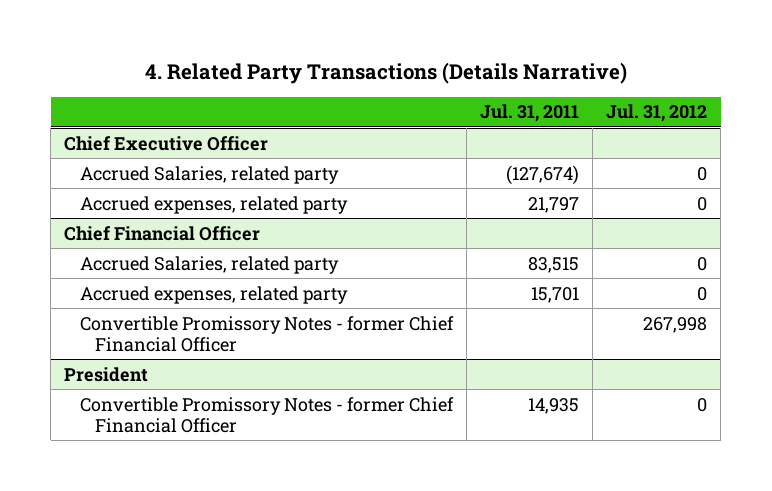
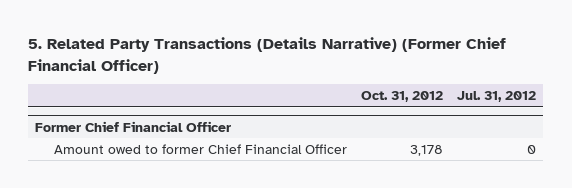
- 4. Related Party Transactions (Details Narrative)
+ 5. Related Party Transactions (Details Narrative) (Former Chief Financial Officer)
- | Jul. 31, 2011 | Jul. 31, 2012
+ | Oct. 31, 2012 | Jul. 31, 2012
- Chief Executive Officer
- Accrued Salaries, related party | (127,674) | 0
- Accrued expenses, related party | 21,797 | 0
- Chief Financial Officer
- Accrued Salaries, related party | 83,515 | 0
- Accrued expenses, related party | 15,701 | 0
- Convertible Promissory Notes - former Chief Financial Officer | | 267,998
- President
- Convertible Promissory Notes - former Chief Financial Officer | 14,935 | 0
+ Former Chief Financial Officer
+ Amount owed to former Chief Financial Officer | 3,178 | 0

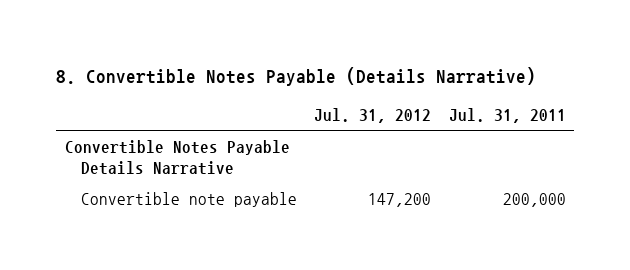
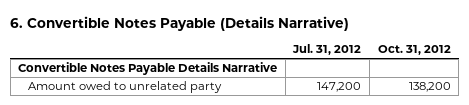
- 8. Convertible Notes Payable (Details Narrative)
+ 6. Convertible Notes Payable (Details Narrative)
- | Jul. 31, 2012 | Jul. 31, 2011
+ | Jul. 31, 2012 | Oct. 31, 2012
- Convertible note payable | 147,200 | 200,000
+ Amount owed to unrelated party | 147,200 | 138,200

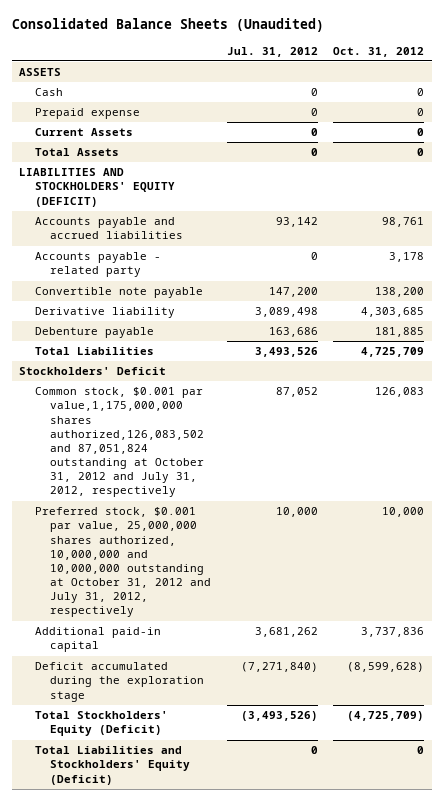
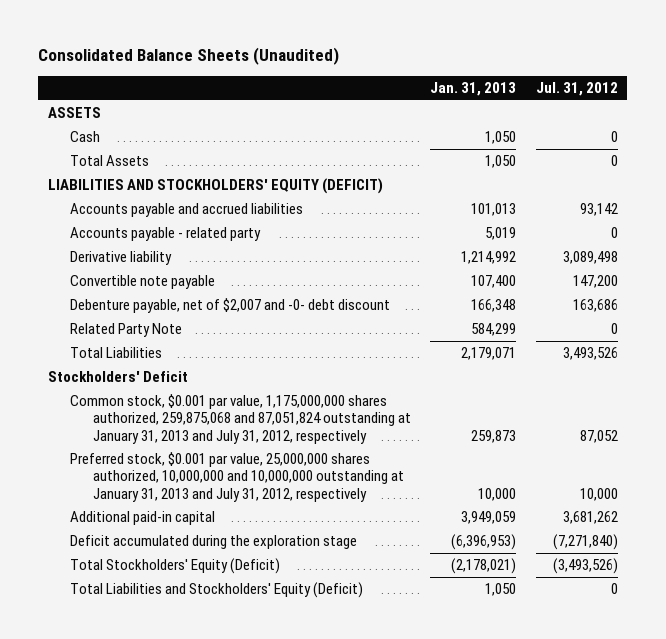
- | Jul. 31, 2012 | Oct. 31, 2012
+ | Jan. 31, 2013 | Jul. 31, 2012
- Prepaid expense | 0 | 0
- Current Assets | 0 | 0
- Debenture payable | 163,686 | 181,885
moved down: Convertible note payable | 107,400 | 147,200
+ Debenture payable, net of $2,007 and -0- debt discount | 166,348 | 163,686
+ Related Party Note | 584,299 | 0
- Common stock, $0.001 par value,1,175,000,000 shares authorized,126,083,502 and 87,051,824 outstanding at October 31, 2012 and July 31, 2012, respectively | 87,052 | 126,083
- Preferred stock, $0.001 par value, 25,000,000 shares authorized, 10,000,000 and 10,000,000 outstanding at October 31, 2012 and July 31, 2012, respectively | 10,000 | 10,000
+ Common stock, $0.001 par value, 1,175,000,000 shares authorized, 259,875,068 and 87,051,824 outstanding at January 31, 2013 and July 31, 2012, respectively | 259,873 | 87,052
+ Preferred stock, $0.001 par value, 25,000,000 shares authorized, 10,000,000 and 10,000,000 outstanding at January 31, 2013 and July 31, 2012, respectively | 10,000 | 10,000

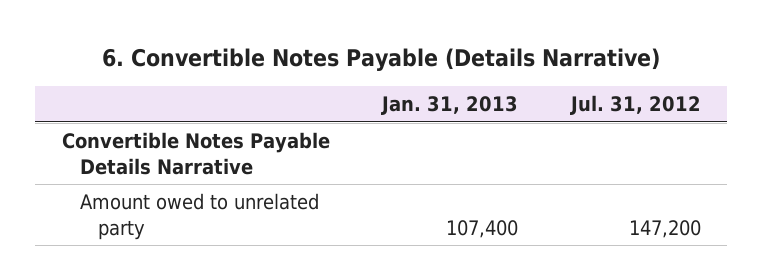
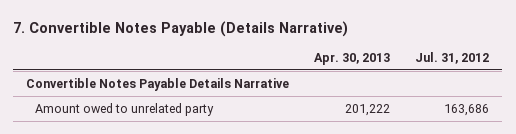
- 6. Convertible Notes Payable (Details Narrative)
+ 7. Convertible Notes Payable (Details Narrative)
- | Jan. 31, 2013 | Jul. 31, 2012
+ | Apr. 30, 2013 | Jul. 31, 2012
- Amount owed to unrelated party | 107,400 | 147,200
+ Amount owed to unrelated party | 201,222 | 163,686

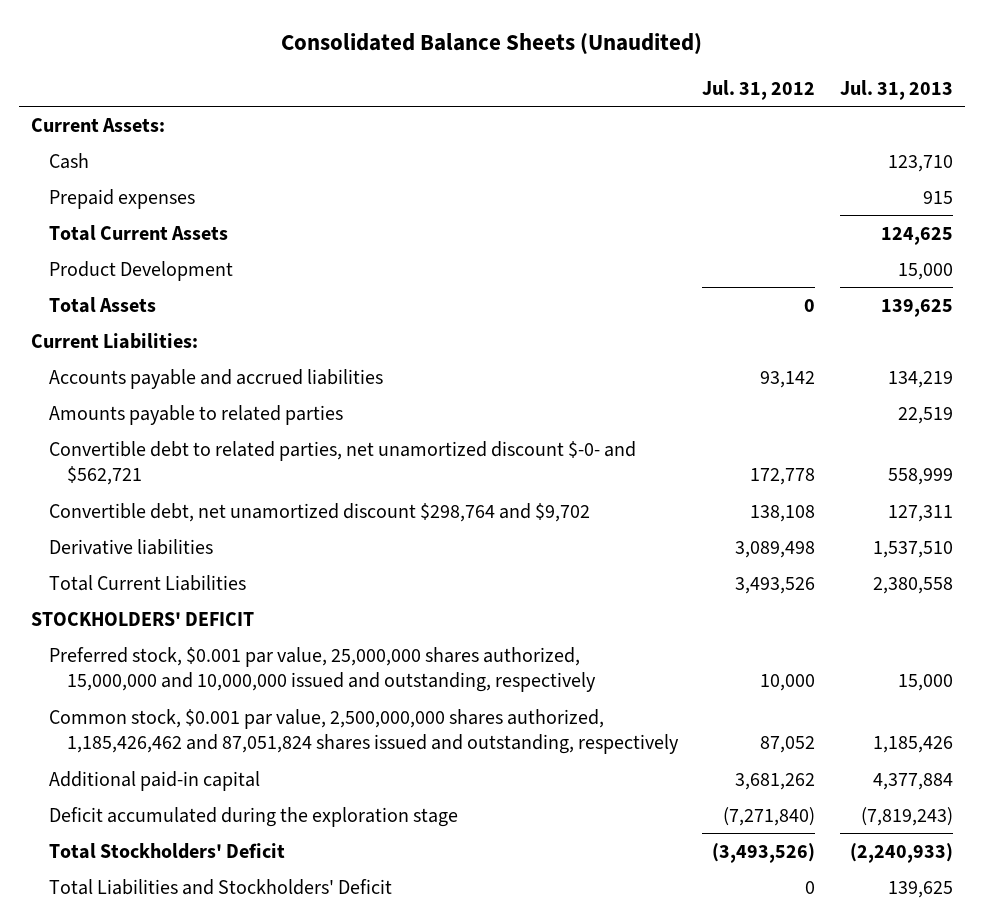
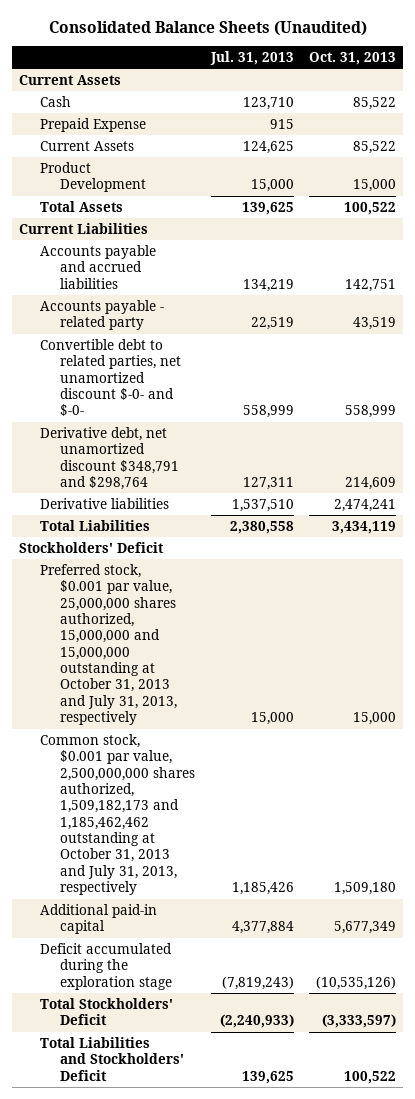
- | Jul. 31, 2012 | Jul. 31, 2013
+ | Jul. 31, 2013 | Oct. 31, 2013
- Current Assets:
+ Current Assets
- Prepaid expenses | | 915
- Total Current Assets | | 124,625
+ Prepaid Expense | 915 |
+ Current Assets | 124,625 | 85,522
- Current Liabilities:
+ Current Liabilities
- Amounts payable to related parties | | 22,519
- Convertible debt to related parties, net unamortized discount $-0- and $562,721 | 172,778 | 558,999
- Convertible debt, net unamortized discount $298,764 and $9,702 | 138,108 | 127,311
+ Accounts payable - related party | 22,519 | 43,519
+ Convertible debt to related parties, net unamortized discount $-0- and $-0- | 558,999 | 558,999
+ Derivative debt, net unamortized discount $348,791 and $298,764 | 127,311 | 214,609
- Total Current Liabilities | 3,493,526 | 2,380,558
- STOCKHOLDERS' DEFICIT
- Preferred stock, $0.001 par value, 25,000,000 shares authorized, 15,000,000 and 10,000,000 issued and outstanding, respectively | 10,000 | 15,000
- Common stock, $0.001 par value, 2,500,000,000 shares authorized, 1,185,426,462 and 87,051,824 shares issued and outstanding, respectively | 87,052 | 1,185,426
+ Total Liabilities | 2,380,558 | 3,434,119
+ Stockholders' Deficit
+ Preferred stock, $0.001 par value, 25,000,000 shares authorized, 15,000,000 and 15,000,000 outstanding at October 31, 2013 and July 31, 2013, respectively | 15,000 | 15,000
+ Common stock, $0.001 par value, 2,500,000,000 shares authorized, 1,509,182,173 and 1,185,462,462 outstanding at October 31, 2013 and July 31, 2013, respectively | 1,185,426 | 1,509,180

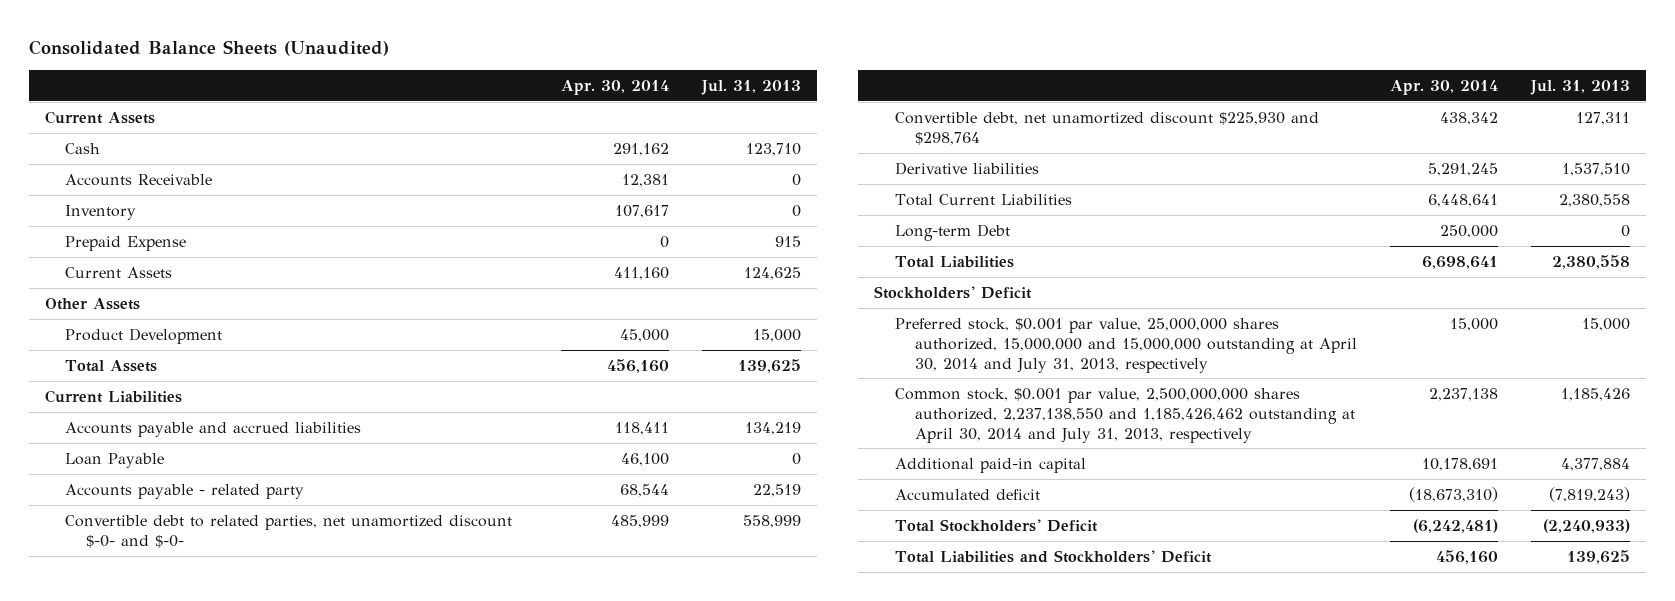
- | Jul. 31, 2013 | Oct. 31, 2013
+ | Apr. 30, 2014 | Jul. 31, 2013
+ Accounts Receivable | 12,381 | 0
+ Inventory | 107,617 | 0
+ Other Assets
+ Loan Payable | 46,100 | 0
- Derivative debt, net unamortized discount $348,791 and $298,764 | 127,311 | 214,609
+ Convertible debt, net unamortized discount $225,930 and $298,764 | 438,342 | 127,311
+ Total Current Liabilities | 6,448,641 | 2,380,558
+ Long-term Debt | 250,000 | 0
- Preferred stock, $0.001 par value, 25,000,000 shares authorized, 15,000,000 and 15,000,000 outstanding at October 31, 2013 and July 31, 2013, respectively | 15,000 | 15,000
- Common stock, $0.001 par value, 2,500,000,000 shares authorized, 1,509,182,173 and 1,185,462,462 outstanding at October 31, 2013 and July 31, 2013, respectively | 1,185,426 | 1,509,180
+ Preferred stock, $0.001 par value, 25,000,000 shares authorized, 15,000,000 and 15,000,000 outstanding at April 30, 2014 and July 31, 2013, respectively | 15,000 | 15,000
+ Common stock, $0.001 par value, 2,500,000,000 shares authorized, 2,237,138,550 and 1,185,426,462 outstanding at April 30, 2014 and July 31, 2013, respectively | 2,237,138 | 1,185,426
- Deficit accumulated during the exploration stage | (7,819,243) | (10,535,126)
+ Accumulated deficit | (18,673,310) | (7,819,243)

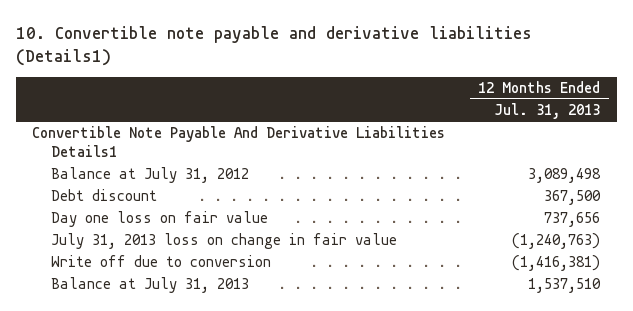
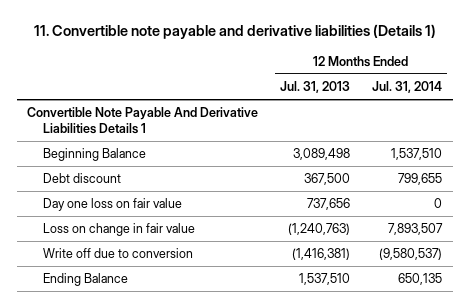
- 10. Convertible note payable and derivative liabilities (Details1)
+ 11. Convertible note payable and derivative liabilities (Details 1)
- | 12 Months Ended Jul. 31, 2013
+ | 12 Months Ended Jul. 31, 2013 | 12 Months Ended Jul. 31, 2014
- Convertible Note Payable And Derivative Liabilities Details1
- Balance at July 31, 2012 | 3,089,498
+ Convertible Note Payable And Derivative Liabilities Details 1
+ Beginning Balance | 3,089,498 | 1,537,510
- July 31, 2013 loss on change in fair value | (1,240,763)
+ Loss on change in fair value | (1,240,763) | 7,893,507
- Balance at July 31, 2013 | 1,537,510
+ Ending Balance | 1,537,510 | 650,135

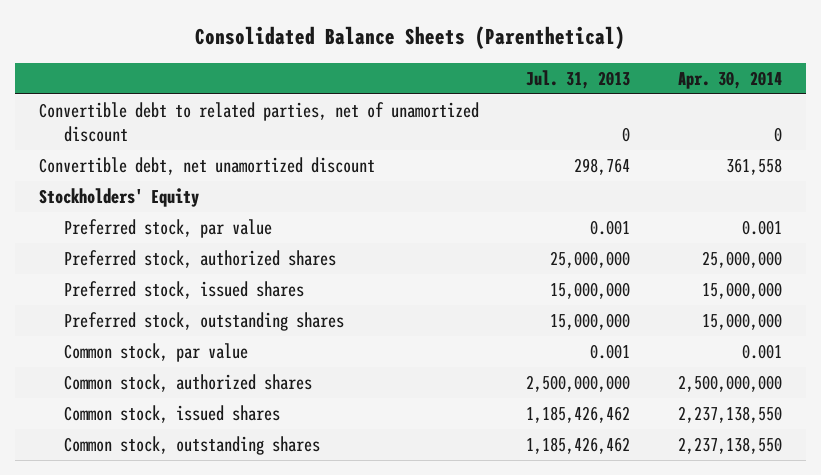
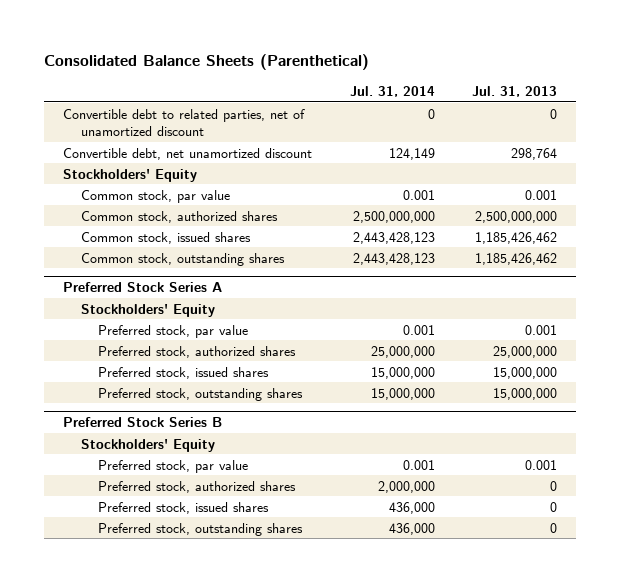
- | Jul. 31, 2013 | Apr. 30, 2014
+ | Jul. 31, 2014 | Jul. 31, 2013
- Preferred stock, par value | 0.001 | 0.001
- Preferred stock, authorized shares | 25,000,000 | 25,000,000
- Preferred stock, issued shares | 15,000,000 | 15,000,000
- Preferred stock, outstanding shares | 15,000,000 | 15,000,000
+ Preferred Stock Series A
+ Stockholders' Equity
+ Preferred stock, par value | 0.001 | 0.001
+ Preferred stock, authorized shares | 25,000,000 | 25,000,000
+ Preferred stock, issued shares | 15,000,000 | 15,000,000
+ Preferred stock, outstanding shares | 15,000,000 | 15,000,000
+ Preferred Stock Series B
+ Stockholders' Equity
+ Preferred stock, par value | 0.001 | 0.001
+ Preferred stock, authorized shares | 2,000,000 | 0
+ Preferred stock, issued shares | 436,000 | 0
+ Preferred stock, outstanding shares | 436,000 | 0

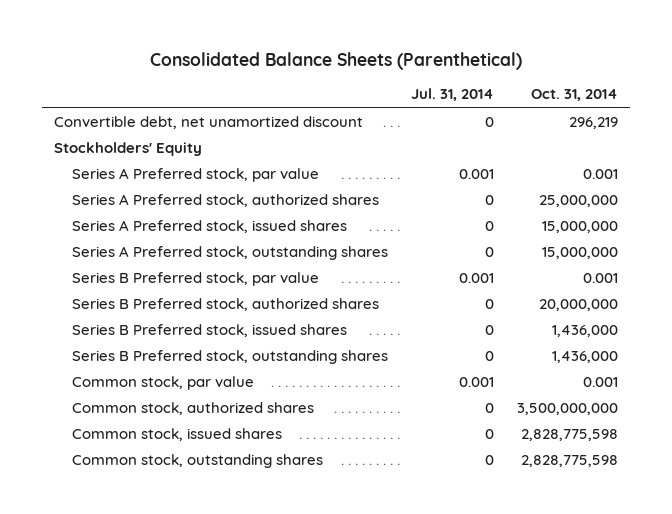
- | Jul. 31, 2014 | Jul. 31, 2013
+ | Jul. 31, 2014 | Oct. 31, 2014
- Convertible debt to related parties, net of unamortized discount | 0 | 0
- Convertible debt, net unamortized discount | 124,149 | 298,764
+ Convertible debt, net unamortized discount | 0 | 296,219
+ Series A Preferred stock, par value | 0.001 | 0.001
+ Series A Preferred stock, authorized shares | 0 | 25,000,000
+ Series A Preferred stock, issued shares | 0 | 15,000,000
+ Series A Preferred stock, outstanding shares | 0 | 15,000,000
+ Series B Preferred stock, par value | 0.001 | 0.001
+ Series B Preferred stock, authorized shares | 0 | 20,000,000
+ Series B Preferred stock, issued shares | 0 | 1,436,000
+ Series B Preferred stock, outstanding shares | 0 | 1,436,000
- Common stock, authorized shares | 2,500,000,000 | 2,500,000,000
- Common stock, issued shares | 2,443,428,123 | 1,185,426,462
- Common stock, outstanding shares | 2,443,428,123 | 1,185,426,462
- Preferred Stock Series A
- Stockholders' Equity
- Preferred stock, par value | 0.001 | 0.001
- Preferred stock, authorized shares | 25,000,000 | 25,000,000
- Preferred stock, issued shares | 15,000,000 | 15,000,000
- Preferred stock, outstanding shares | 15,000,000 | 15,000,000
- Preferred Stock Series B
- Stockholders' Equity
- Preferred stock, par value | 0.001 | 0.001
- Preferred stock, authorized shares | 2,000,000 | 0
- Preferred stock, issued shares | 436,000 | 0
- Preferred stock, outstanding shares | 436,000 | 0
+ Common stock, authorized shares | 0 | 3,500,000,000
+ Common stock, issued shares | 0 | 2,828,775,598
+ Common stock, outstanding shares | 0 | 2,828,775,598

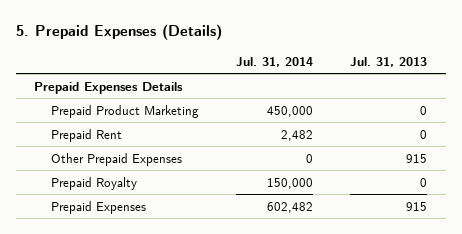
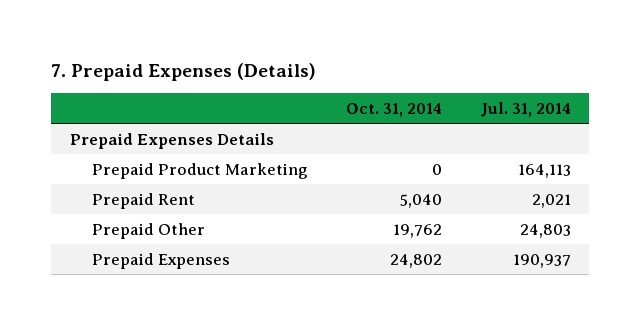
- 5. Prepaid Expenses (Details)
+ 7. Prepaid Expenses (Details)
- | Jul. 31, 2014 | Jul. 31, 2013
+ | Oct. 31, 2014 | Jul. 31, 2014
- Prepaid Product Marketing | 450,000 | 0
- Prepaid Rent | 2,482 | 0
- Other Prepaid Expenses | 0 | 915
- Prepaid Royalty | 150,000 | 0
- Prepaid Expenses | 602,482 | 915
+ Prepaid Product Marketing | 0 | 164,113
+ Prepaid Rent | 5,040 | 2,021
+ Prepaid Other | 19,762 | 24,803
+ Prepaid Expenses | 24,802 | 190,937

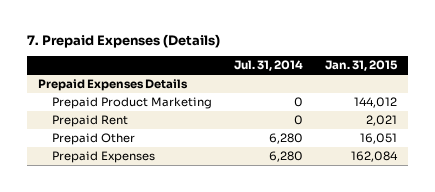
- | Oct. 31, 2014 | Jul. 31, 2014
+ | Jul. 31, 2014 | Jan. 31, 2015
- Prepaid Product Marketing | 0 | 164,113
- Prepaid Rent | 5,040 | 2,021
- Prepaid Other | 19,762 | 24,803
- Prepaid Expenses | 24,802 | 190,937
+ Prepaid Product Marketing | 0 | 144,012
+ Prepaid Rent | 0 | 2,021
+ Prepaid Other | 6,280 | 16,051
+ Prepaid Expenses | 6,280 | 162,084

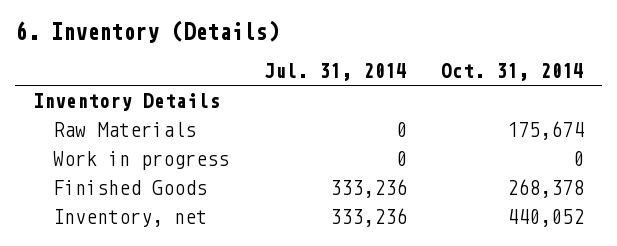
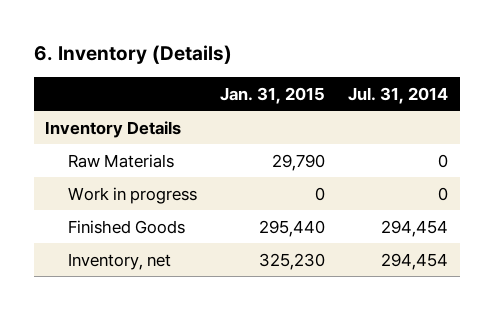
- | Jul. 31, 2014 | Oct. 31, 2014
+ | Jan. 31, 2015 | Jul. 31, 2014
- Finished Goods | 333,236 | 268,378
- Inventory, net | 333,236 | 440,052
+ Finished Goods | 295,440 | 294,454
+ Inventory, net | 325,230 | 294,454

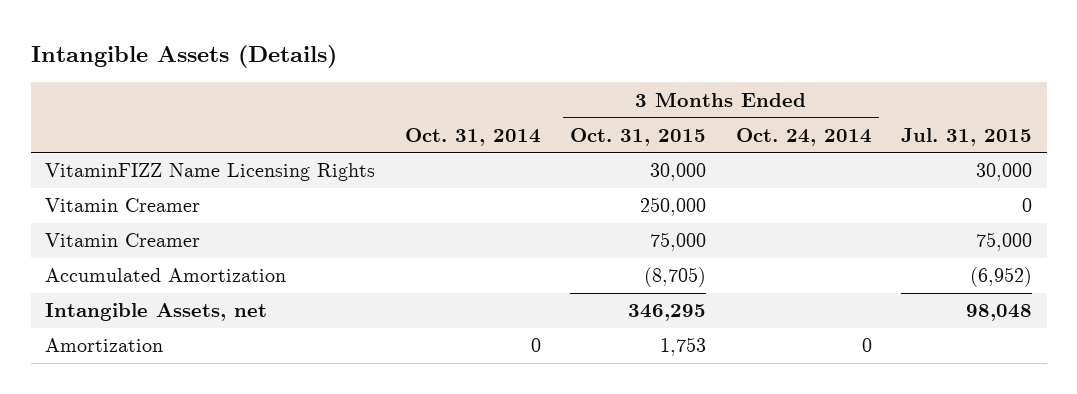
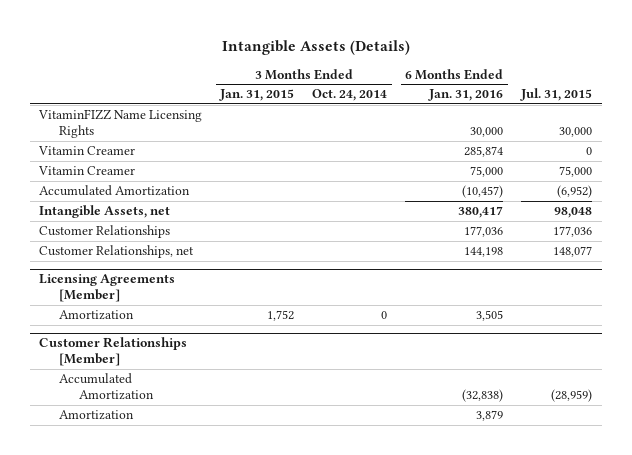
- | Oct. 31, 2014 | 3 Months Ended Oct. 31, 2015 | 3 Months Ended Oct. 24, 2014 | Jul. 31, 2015
+ | 3 Months Ended Jan. 31, 2015 | 3 Months Ended Oct. 24, 2014 | 6 Months Ended Jan. 31, 2016 | Jul. 31, 2015
+ Customer Relationships | | | 177,036 | 177,036
+ Customer Relationships, net | | | 144,198 | 148,077
+ Licensing Agreements [Member]
+ Customer Relationships [Member]
+ Accumulated Amortization | | | (32,838) | (28,959)
+ Amortization | | | 3,879 |

